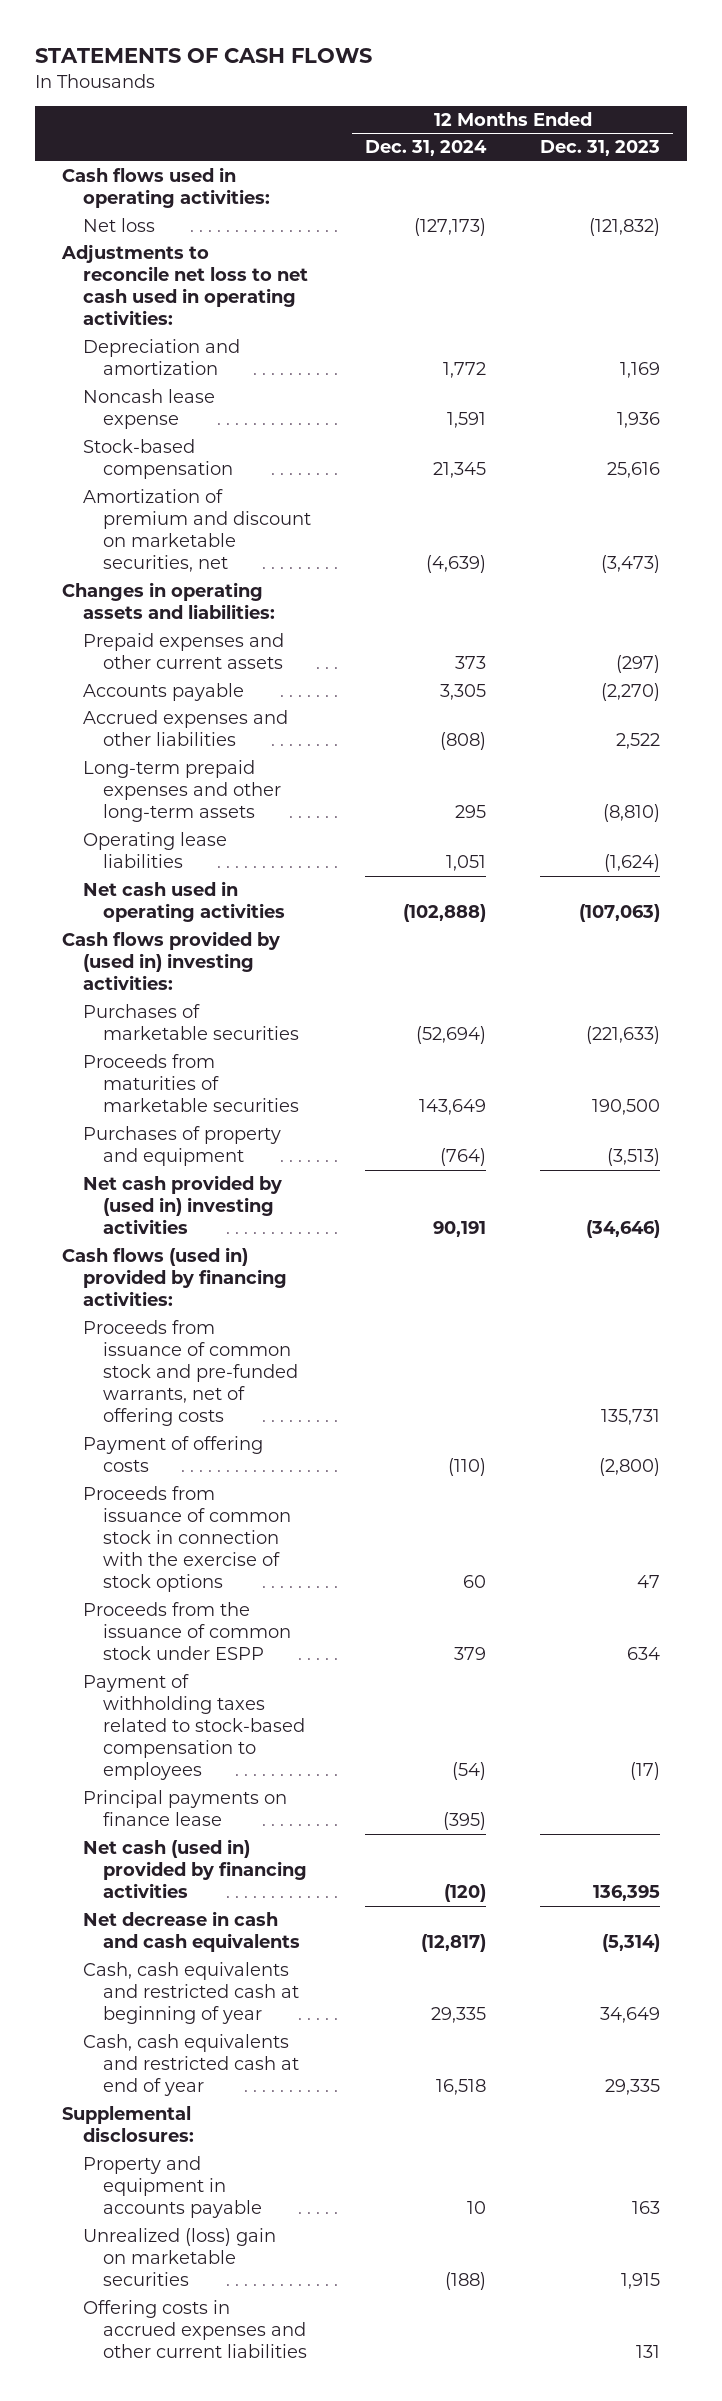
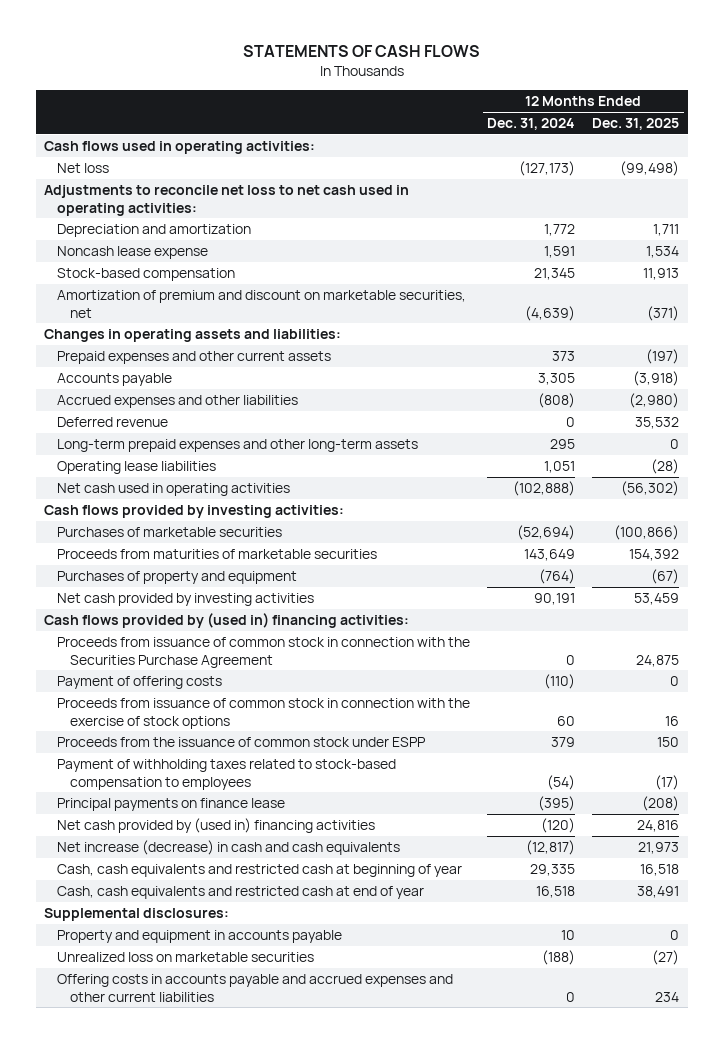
- | 12 Months Ended Dec. 31, 2024 | 12 Months Ended Dec. 31, 2023
+ | 12 Months Ended Dec. 31, 2024 | 12 Months Ended Dec. 31, 2025
+ Deferred revenue | 0 | 35,532
- Cash flows provided by (used in) investing activities:
+ Cash flows provided by investing activities:
- Net cash provided by (used in) investing activities | 90,191 | (34,646)
- Cash flows (used in) provided by financing activities:
- Proceeds from issuance of common stock and pre-funded warrants, net of offering costs | | 135,731
+ Net cash provided by investing activities | 90,191 | 53,459
+ Cash flows provided by (used in) financing activities:
+ Proceeds from issuance of common stock in connection with the Securities Purchase Agreement | 0 | 24,875
- Net cash (used in) provided by financing activities | (120) | 136,395
- Net decrease in cash and cash equivalents | (12,817) | (5,314)
+ Net cash provided by (used in) financing activities | (120) | 24,816
+ Net increase (decrease) in cash and cash equivalents | (12,817) | 21,973
- Unrealized (loss) gain on marketable securities | (188) | 1,915
- Offering costs in accrued expenses and other current liabilities | | 131
+ Unrealized loss on marketable securities | (188) | (27)
+ Offering costs in accounts payable and accrued expenses and other current liabilities | 0 | 234

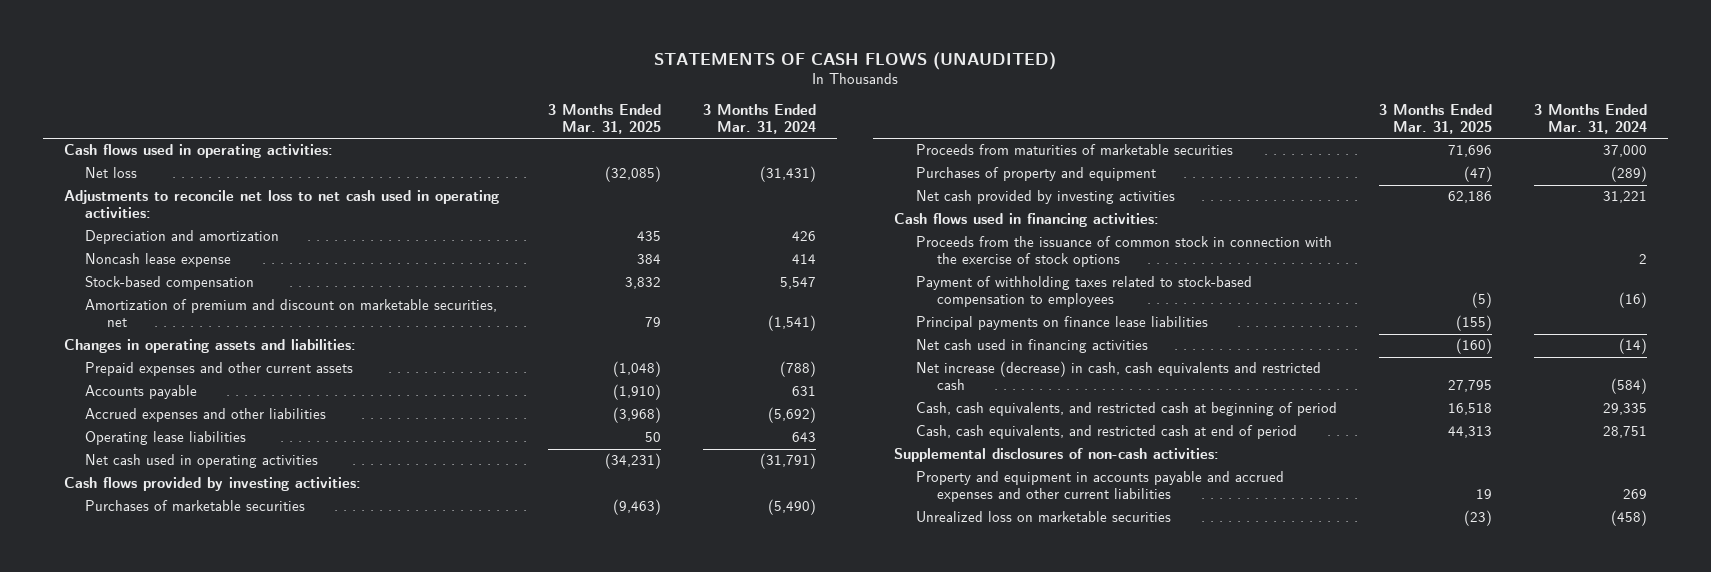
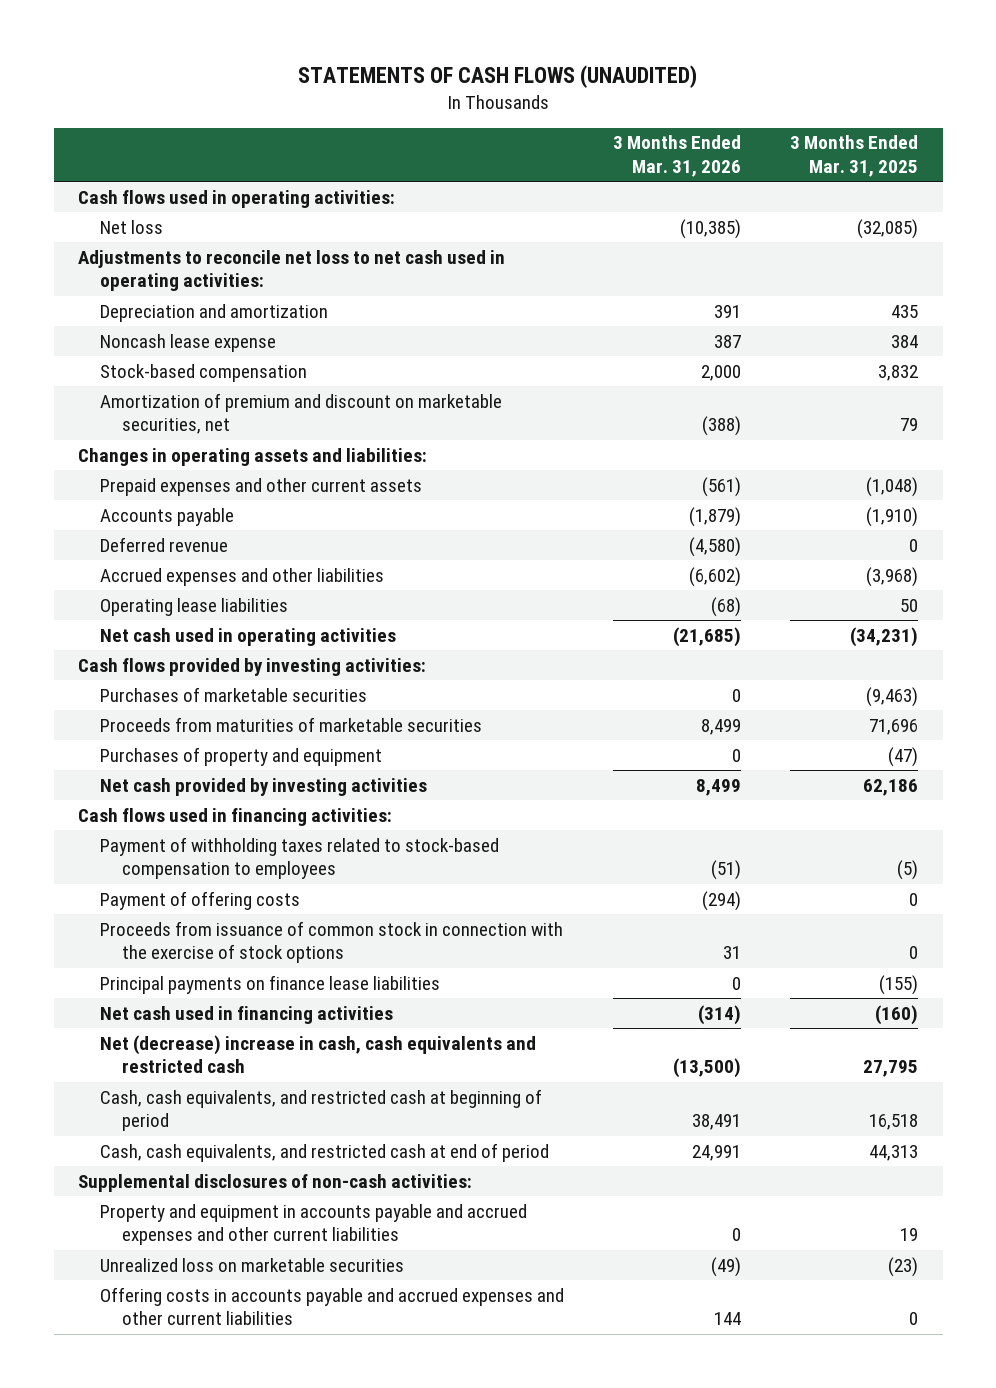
- | 3 Months Ended Mar. 31, 2025 | 3 Months Ended Mar. 31, 2024
+ | 3 Months Ended Mar. 31, 2026 | 3 Months Ended Mar. 31, 2025
+ Deferred revenue | (4,580) | 0
- Proceeds from the issuance of common stock in connection with the exercise of stock options | | 2
+ Payment of offering costs | (294) | 0
+ Proceeds from issuance of common stock in connection with the exercise of stock options | 31 | 0
- Net increase (decrease) in cash, cash equivalents and restricted cash | 27,795 | (584)
+ Net (decrease) increase in cash, cash equivalents and restricted cash | (13,500) | 27,795
+ Offering costs in accounts payable and accrued expenses and other current liabilities | 144 | 0

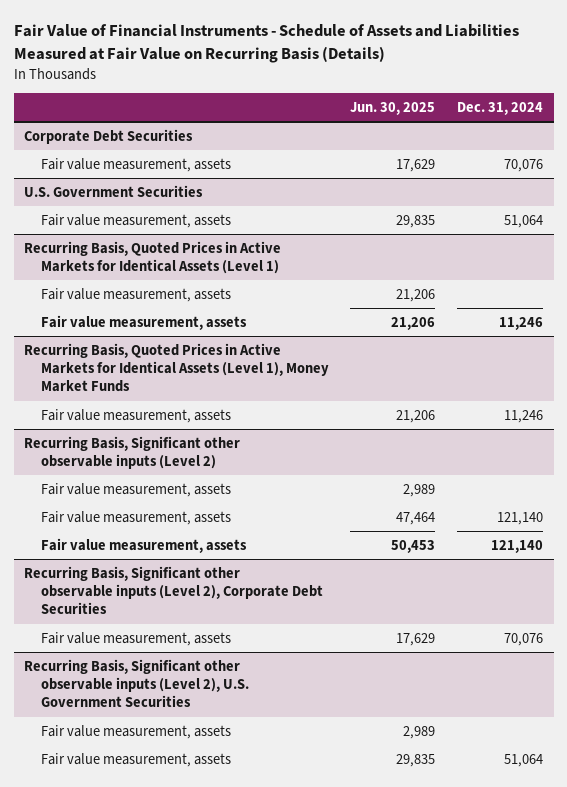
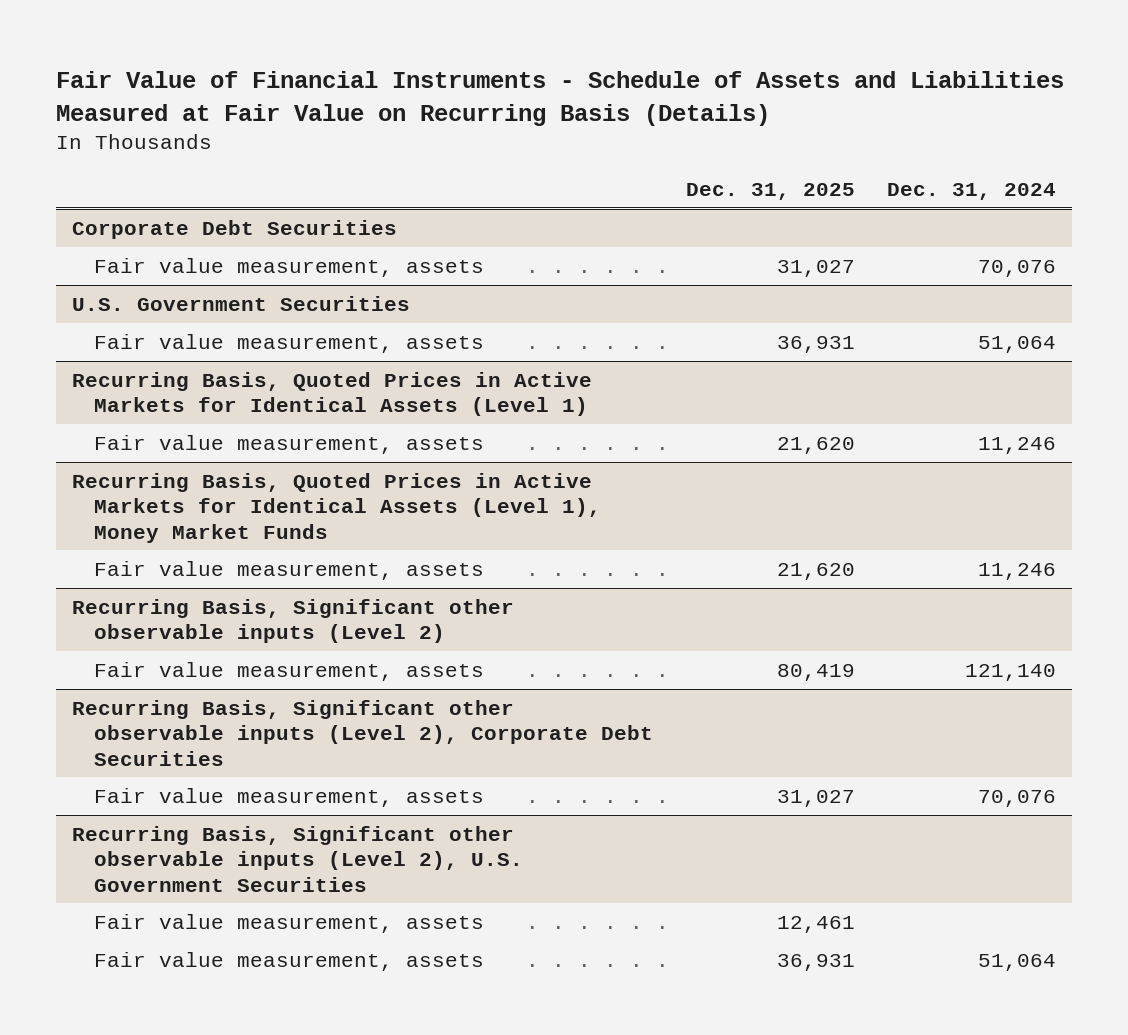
- | Jun. 30, 2025 | Dec. 31, 2024
+ | Dec. 31, 2025 | Dec. 31, 2024
@ Recurring Basis, Quoted Prices in Active Markets for Identical Assets (Level 1)
- Fair value measurement, assets | 21,206 |
@ Recurring Basis, Significant other observable inputs (Level 2)
- Fair value measurement, assets | 2,989 |
- Fair value measurement, assets | 50,453 | 121,140

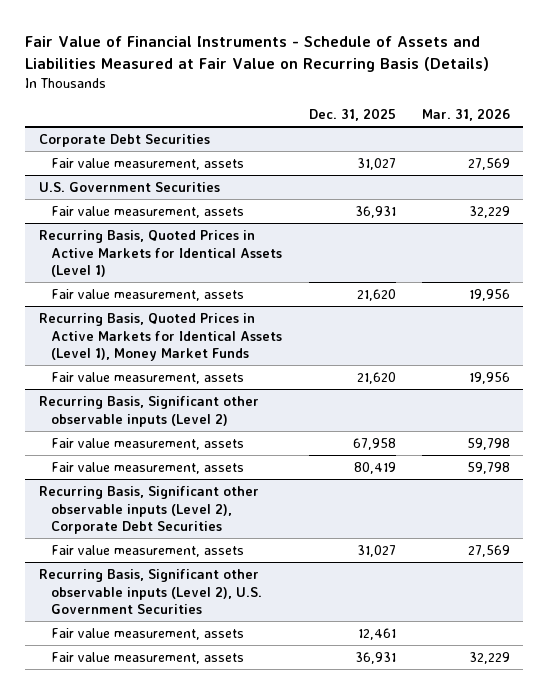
- | Dec. 31, 2025 | Dec. 31, 2024
+ | Dec. 31, 2025 | Mar. 31, 2026
@ Recurring Basis, Significant other observable inputs (Level 2)
+ Fair value measurement, assets | 67,958 | 59,798

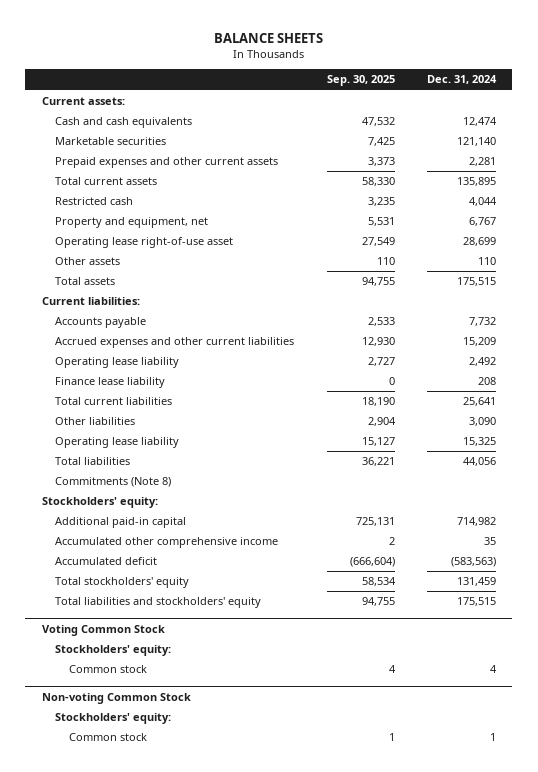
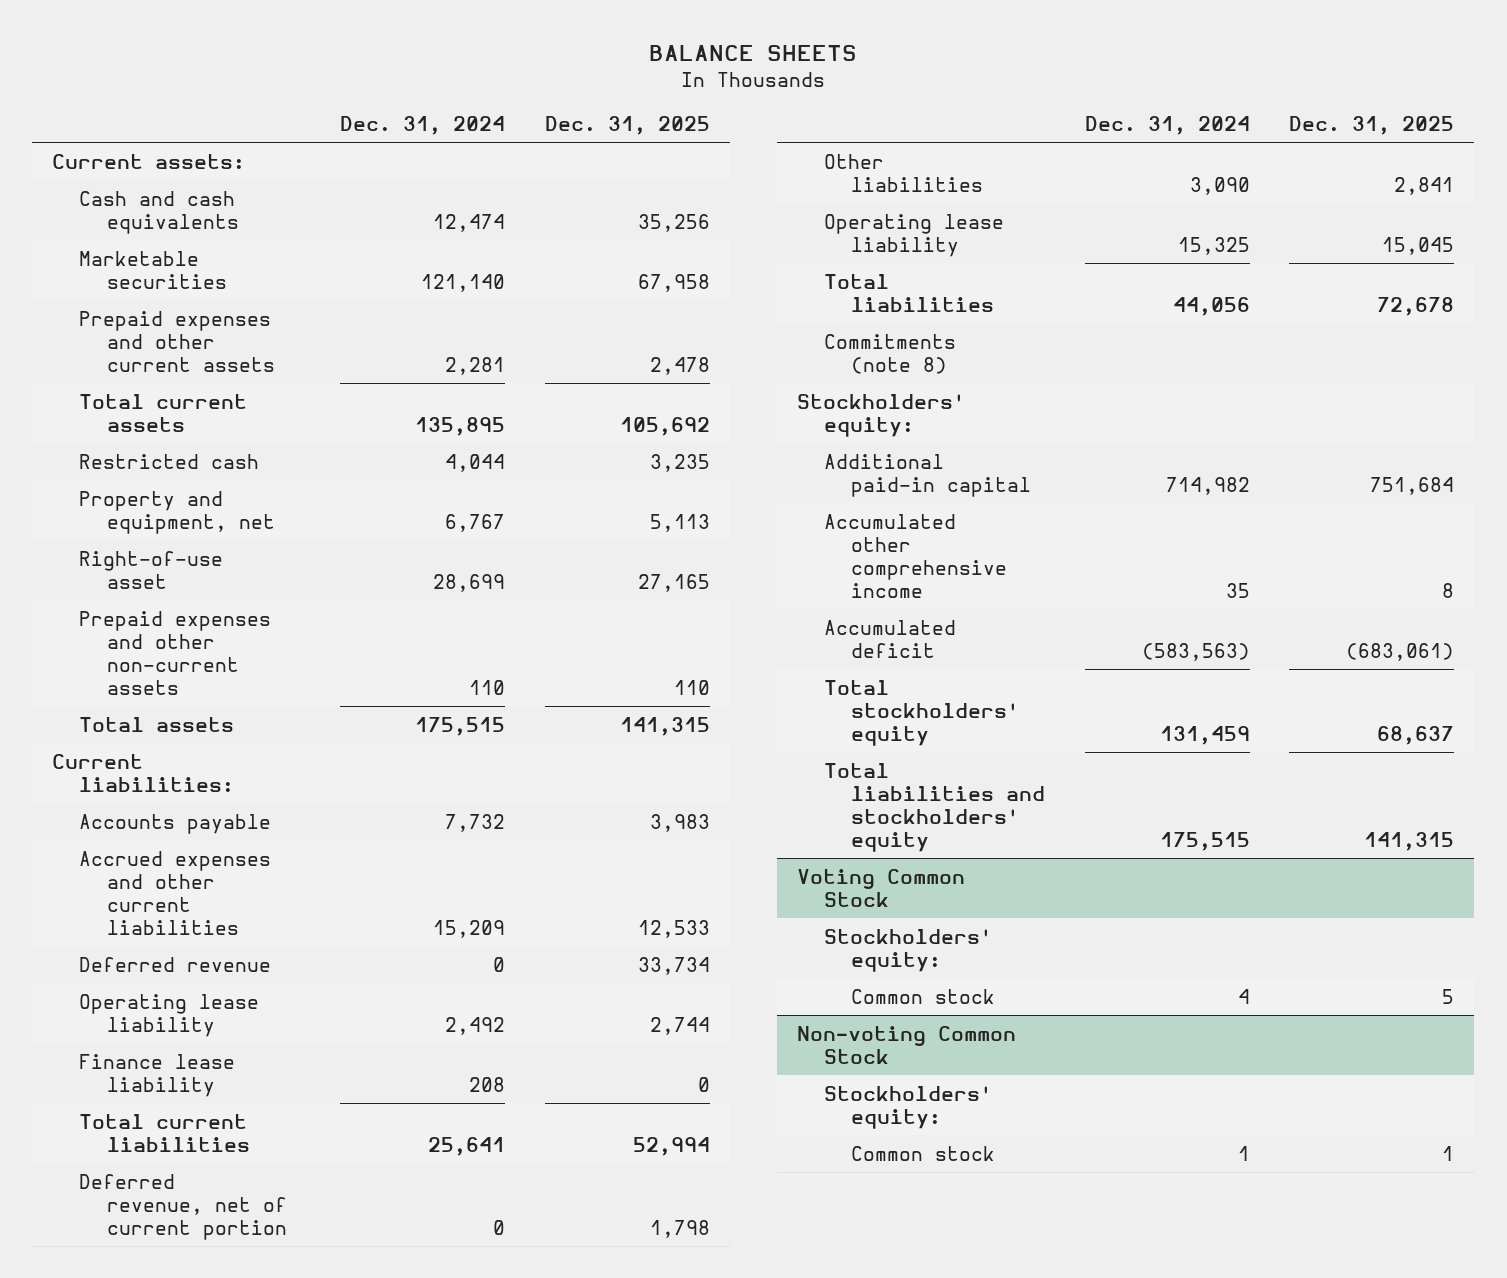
- | Sep. 30, 2025 | Dec. 31, 2024
+ | Dec. 31, 2024 | Dec. 31, 2025
- Operating lease right-of-use asset | 27,549 | 28,699
- Other assets | 110 | 110
+ Right-of-use asset | 28,699 | 27,165
+ Prepaid expenses and other non-current assets | 110 | 110
+ Deferred revenue | 0 | 33,734
+ Deferred revenue, net of current portion | 0 | 1,798
- Commitments (Note 8)
+ Commitments (note 8)

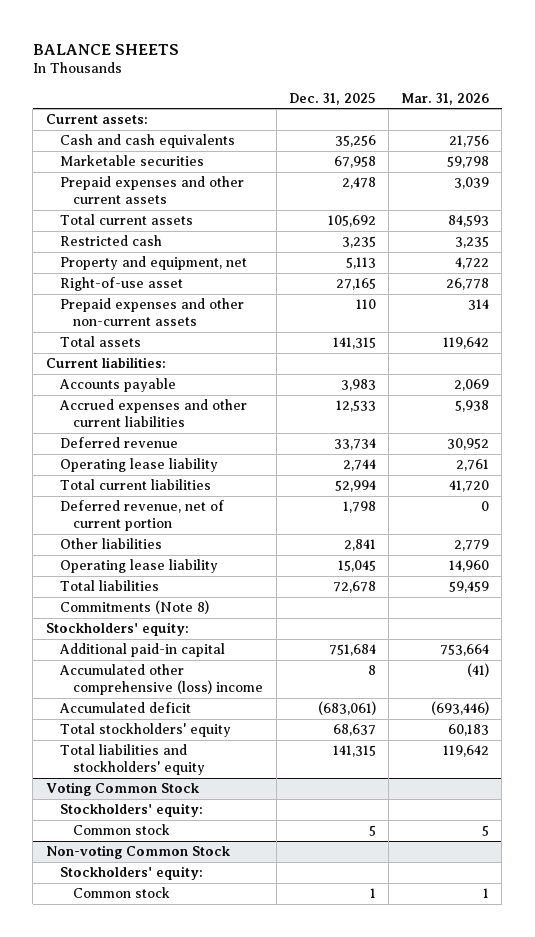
- | Dec. 31, 2024 | Dec. 31, 2025
+ | Dec. 31, 2025 | Mar. 31, 2026
- Finance lease liability | 208 | 0
- Commitments (note 8)
+ Commitments (Note 8)
- Accumulated other comprehensive income | 35 | 8
+ Accumulated other comprehensive (loss) income | 8 | (41)

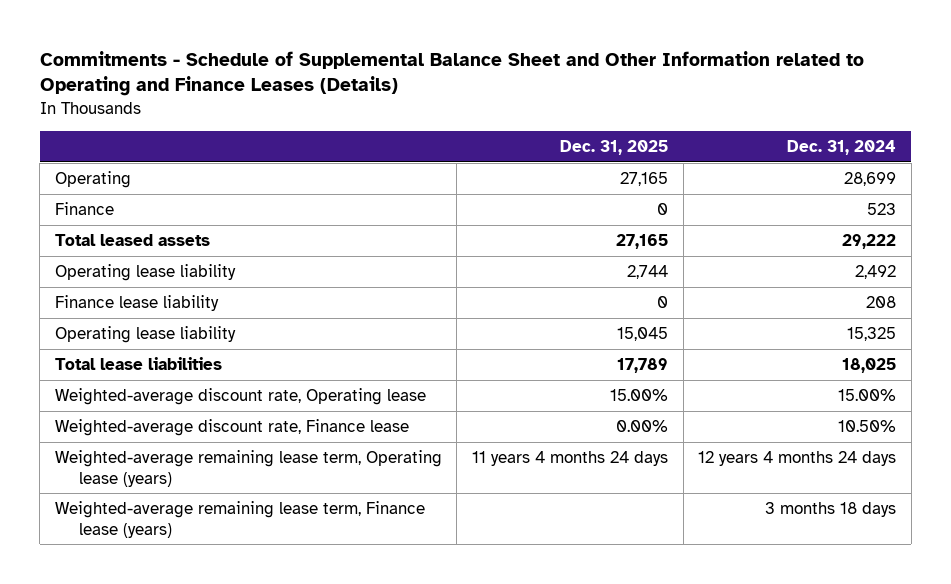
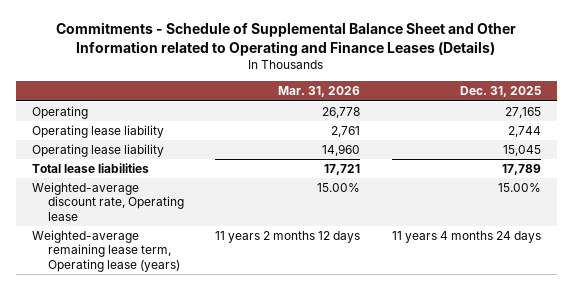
- | Dec. 31, 2025 | Dec. 31, 2024
+ | Mar. 31, 2026 | Dec. 31, 2025
- Finance | 0 | 523
- Total leased assets | 27,165 | 29,222
- Finance lease liability | 0 | 208
- Weighted-average discount rate, Finance lease | 0.00% | 10.50%
- Weighted-average remaining lease term, Finance lease (years) | | 3 months 18 days

